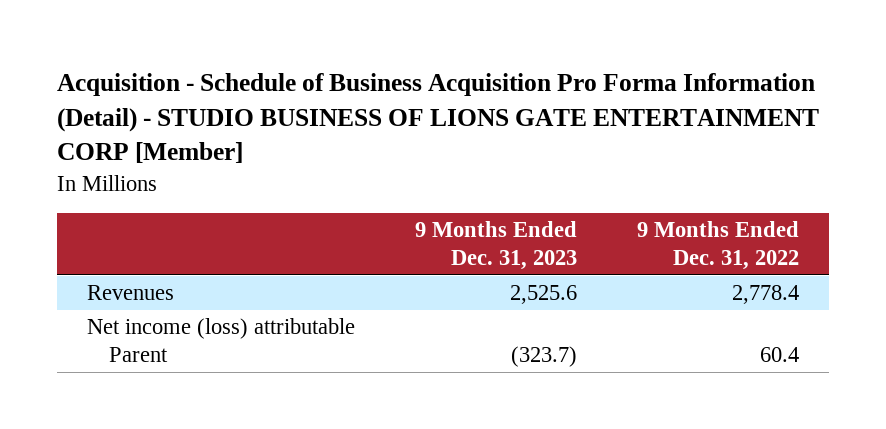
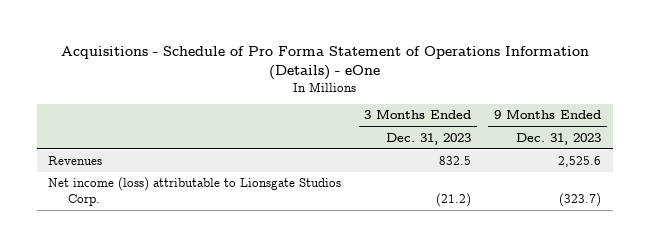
- Acquisition - Schedule of Business Acquisition Pro Forma Information (Detail) - STUDIO BUSINESS OF LIONS GATE ENTERTAINMENT CORP [Member]
+ Acquisitions - Schedule of Pro Forma Statement of Operations Information (Details) - eOne
- | 9 Months Ended Dec. 31, 2023 | 9 Months Ended Dec. 31, 2022
+ | 3 Months Ended Dec. 31, 2023 | 9 Months Ended Dec. 31, 2023
- Net income (loss) attributable Parent | (323.7) | 60.4
+ Net income (loss) attributable to Lionsgate Studios Corp. | (21.2) | (323.7)

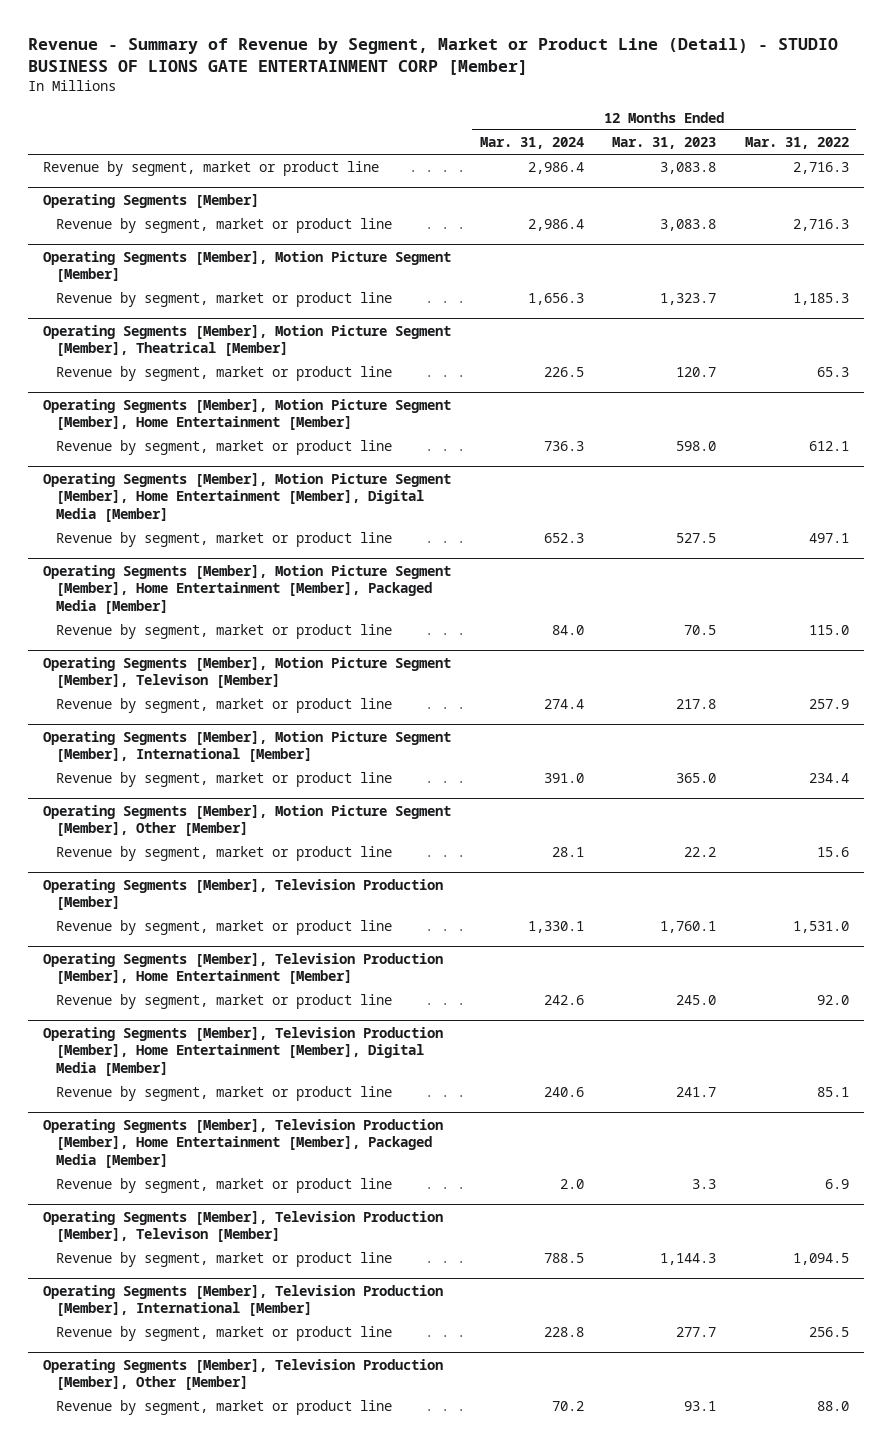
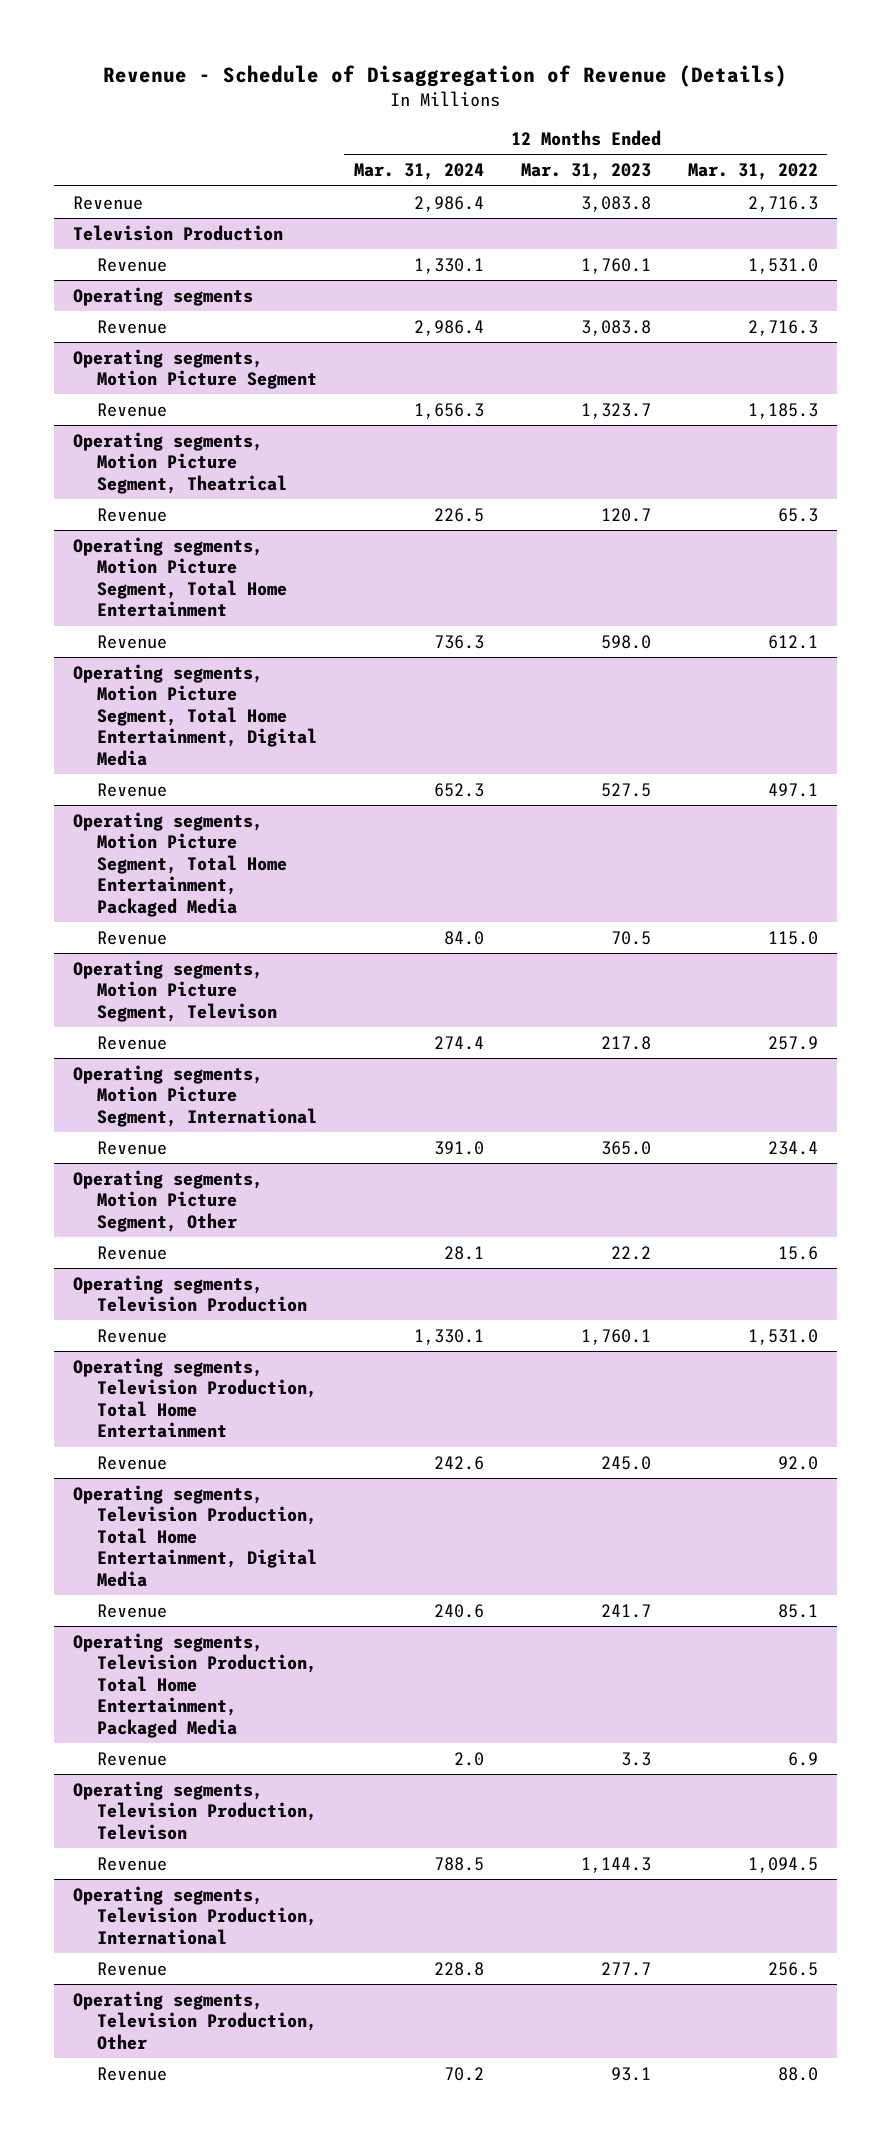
- Revenue - Summary of Revenue by Segment, Market or Product Line (Detail) - STUDIO BUSINESS OF LIONS GATE ENTERTAINMENT CORP [Member]
+ Revenue - Schedule of Disaggregation of Revenue (Details)
- Revenue by segment, market or product line | 2,986.4 | 3,083.8 | 2,716.3
- Operating Segments [Member]
- Revenue by segment, market or product line | 2,986.4 | 3,083.8 | 2,716.3
- Operating Segments [Member], Motion Picture Segment [Member]
- Revenue by segment, market or product line | 1,656.3 | 1,323.7 | 1,185.3
- Operating Segments [Member], Motion Picture Segment [Member], Theatrical [Member]
- Revenue by segment, market or product line | 226.5 | 120.7 | 65.3
- Operating Segments [Member], Motion Picture Segment [Member], Home Entertainment [Member]
- Revenue by segment, market or product line | 736.3 | 598.0 | 612.1
- Operating Segments [Member], Motion Picture Segment [Member], Home Entertainment [Member], Digital Media [Member]
- Revenue by segment, market or product line | 652.3 | 527.5 | 497.1
- Operating Segments [Member], Motion Picture Segment [Member], Home Entertainment [Member], Packaged Media [Member]
- Revenue by segment, market or product line | 84.0 | 70.5 | 115.0
- Operating Segments [Member], Motion Picture Segment [Member], Televison [Member]
- Revenue by segment, market or product line | 274.4 | 217.8 | 257.9
- Operating Segments [Member], Motion Picture Segment [Member], International [Member]
- Revenue by segment, market or product line | 391.0 | 365.0 | 234.4
- Operating Segments [Member], Motion Picture Segment [Member], Other [Member]
- Revenue by segment, market or product line | 28.1 | 22.2 | 15.6
- Operating Segments [Member], Television Production [Member]
- Revenue by segment, market or product line | 1,330.1 | 1,760.1 | 1,531.0
- Operating Segments [Member], Television Production [Member], Home Entertainment [Member]
- Revenue by segment, market or product line | 242.6 | 245.0 | 92.0
- Operating Segments [Member], Television Production [Member], Home Entertainment [Member], Digital Media [Member]
- Revenue by segment, market or product line | 240.6 | 241.7 | 85.1
- Operating Segments [Member], Television Production [Member], Home Entertainment [Member], Packaged Media [Member]
- Revenue by segment, market or product line | 2.0 | 3.3 | 6.9
- Operating Segments [Member], Television Production [Member], Televison [Member]
- Revenue by segment, market or product line | 788.5 | 1,144.3 | 1,094.5
- Operating Segments [Member], Television Production [Member], International [Member]
- Revenue by segment, market or product line | 228.8 | 277.7 | 256.5
- Operating Segments [Member], Television Production [Member], Other [Member]
- Revenue by segment, market or product line | 70.2 | 93.1 | 88.0
+ Revenue | 2,986.4 | 3,083.8 | 2,716.3
+ Television Production
+ Revenue | 1,330.1 | 1,760.1 | 1,531.0
+ Operating segments
+ Revenue | 2,986.4 | 3,083.8 | 2,716.3
+ Operating segments, Motion Picture Segment
+ Revenue | 1,656.3 | 1,323.7 | 1,185.3
+ Operating segments, Motion Picture Segment, Theatrical
+ Revenue | 226.5 | 120.7 | 65.3
+ Operating segments, Motion Picture Segment, Total Home Entertainment
+ Revenue | 736.3 | 598.0 | 612.1
+ Operating segments, Motion Picture Segment, Total Home Entertainment, Digital Media
+ Revenue | 652.3 | 527.5 | 497.1
+ Operating segments, Motion Picture Segment, Total Home Entertainment, Packaged Media
+ Revenue | 84.0 | 70.5 | 115.0
+ Operating segments, Motion Picture Segment, Televison
+ Revenue | 274.4 | 217.8 | 257.9
+ Operating segments, Motion Picture Segment, International
+ Revenue | 391.0 | 365.0 | 234.4
+ Operating segments, Motion Picture Segment, Other
+ Revenue | 28.1 | 22.2 | 15.6
+ Operating segments, Television Production
+ Revenue | 1,330.1 | 1,760.1 | 1,531.0
+ Operating segments, Television Production, Total Home Entertainment
+ Revenue | 242.6 | 245.0 | 92.0
+ Operating segments, Television Production, Total Home Entertainment, Digital Media
+ Revenue | 240.6 | 241.7 | 85.1
+ Operating segments, Television Production, Total Home Entertainment, Packaged Media
+ Revenue | 2.0 | 3.3 | 6.9
+ Operating segments, Television Production, Televison
+ Revenue | 788.5 | 1,144.3 | 1,094.5
+ Operating segments, Television Production, International
+ Revenue | 228.8 | 277.7 | 256.5
+ Operating segments, Television Production, Other
+ Revenue | 70.2 | 93.1 | 88.0

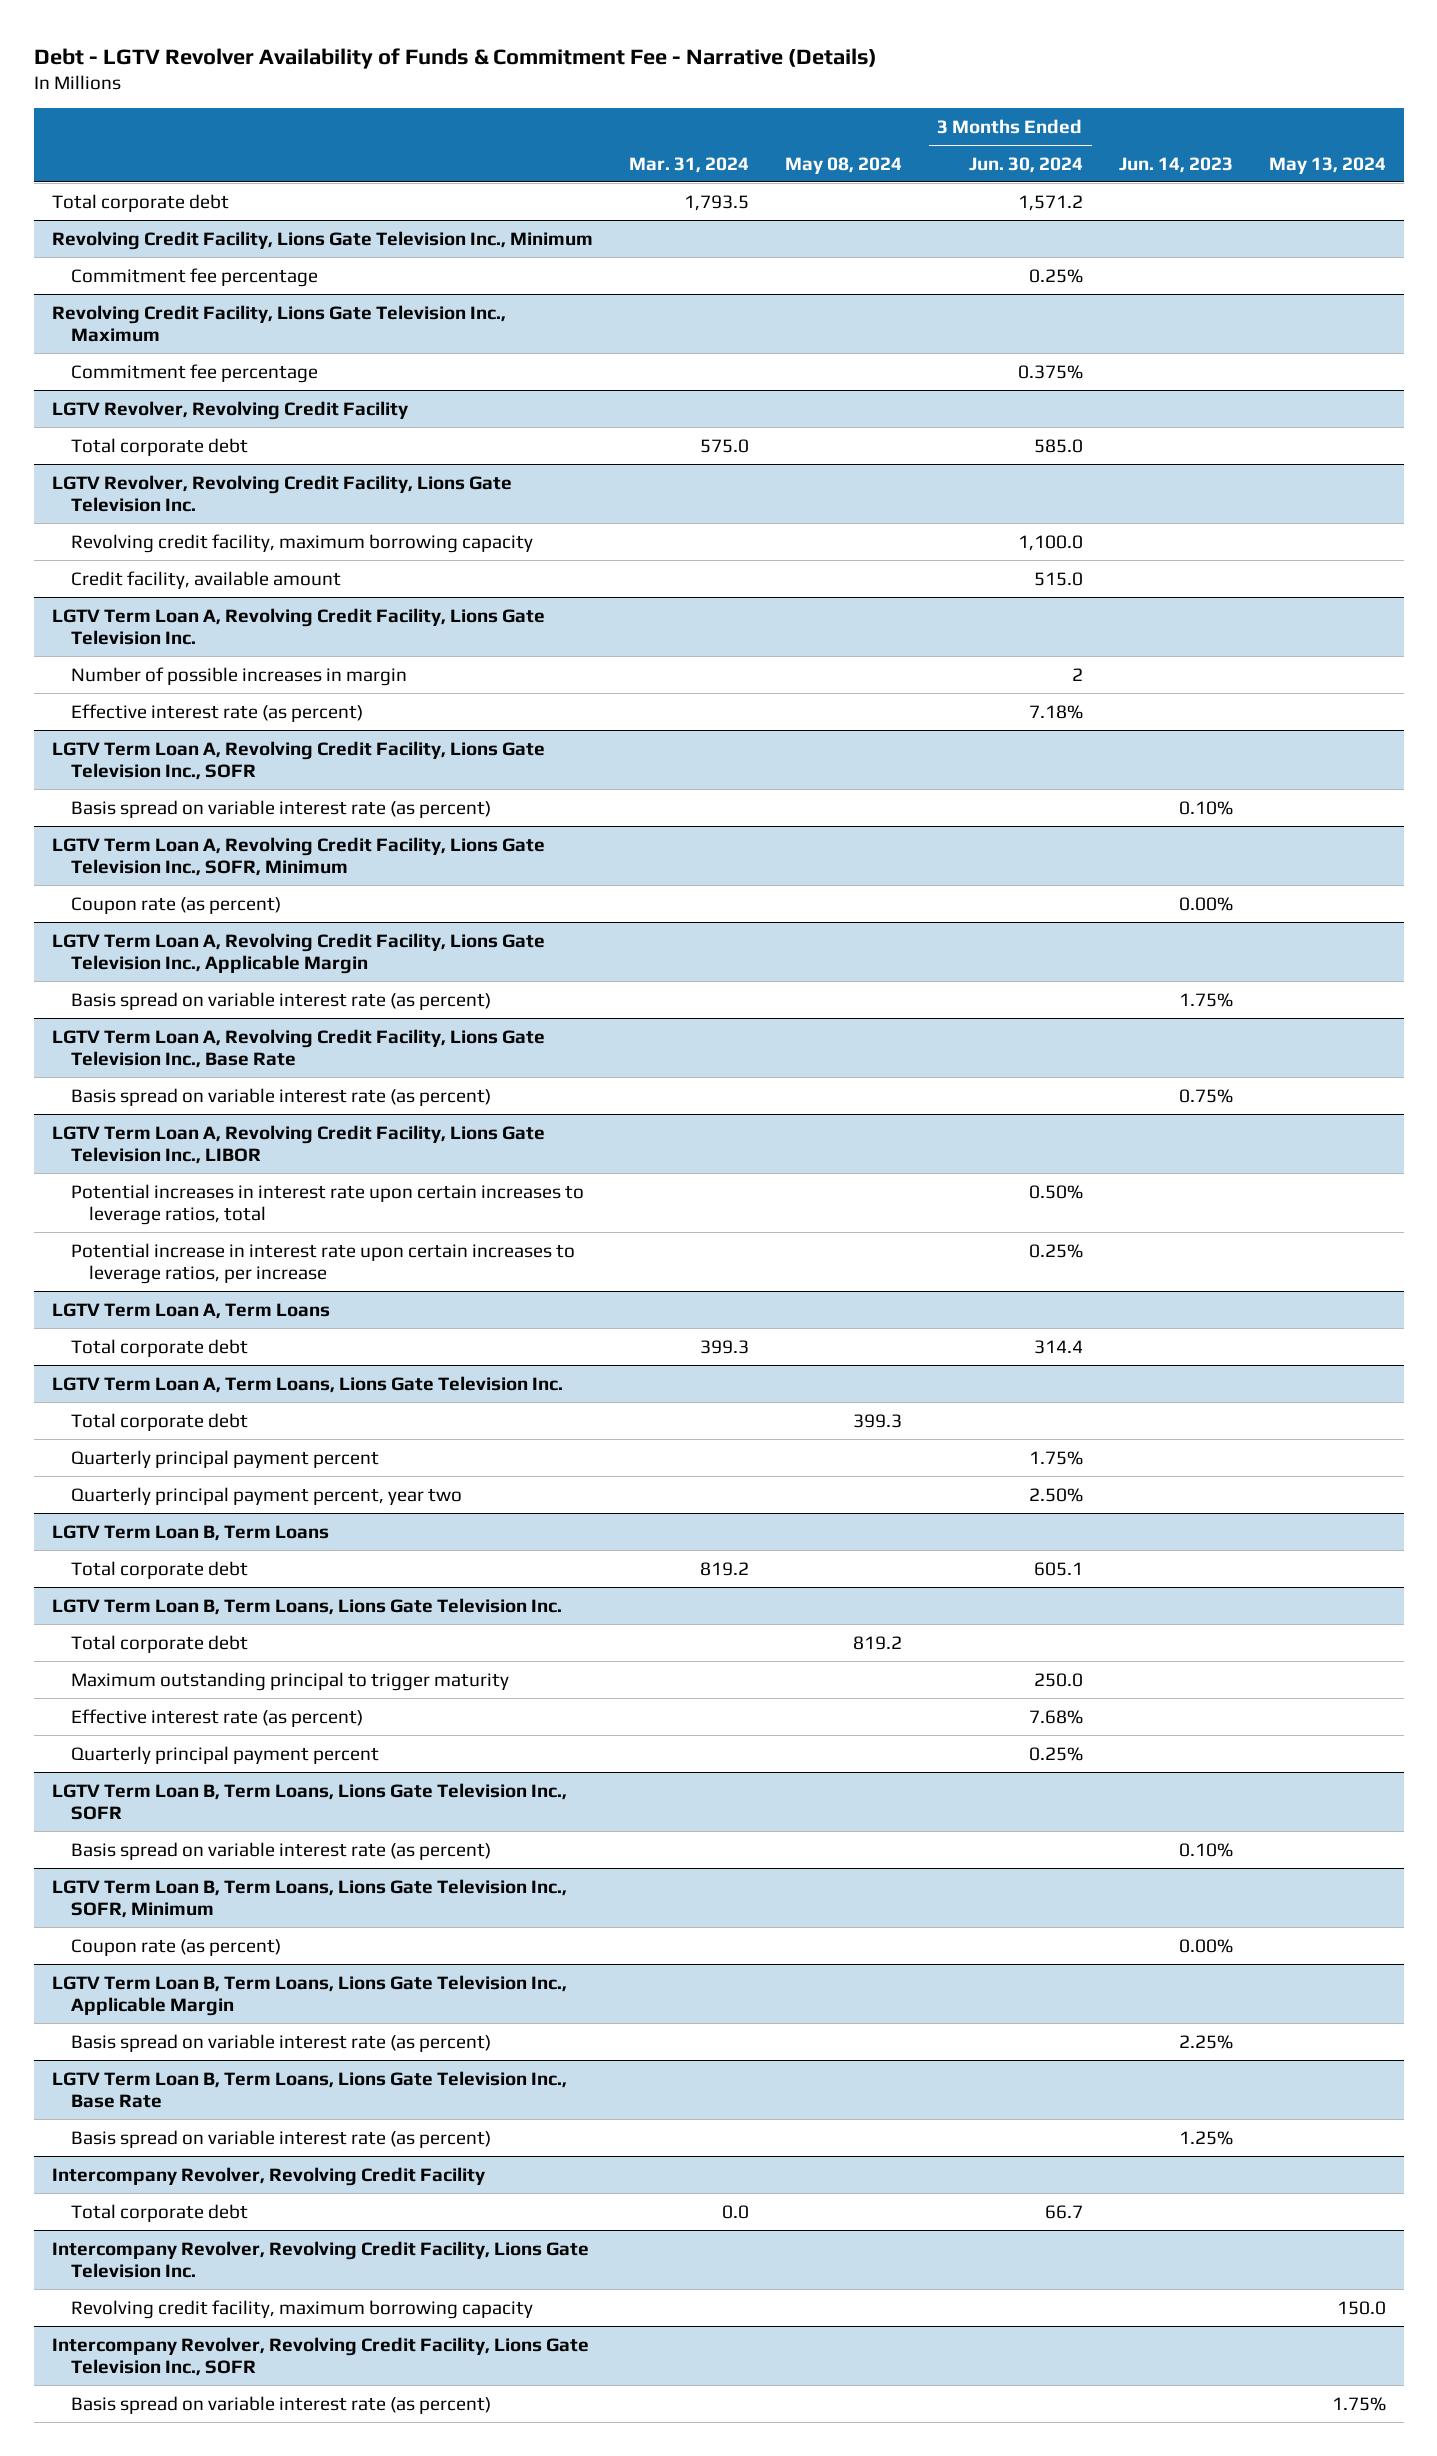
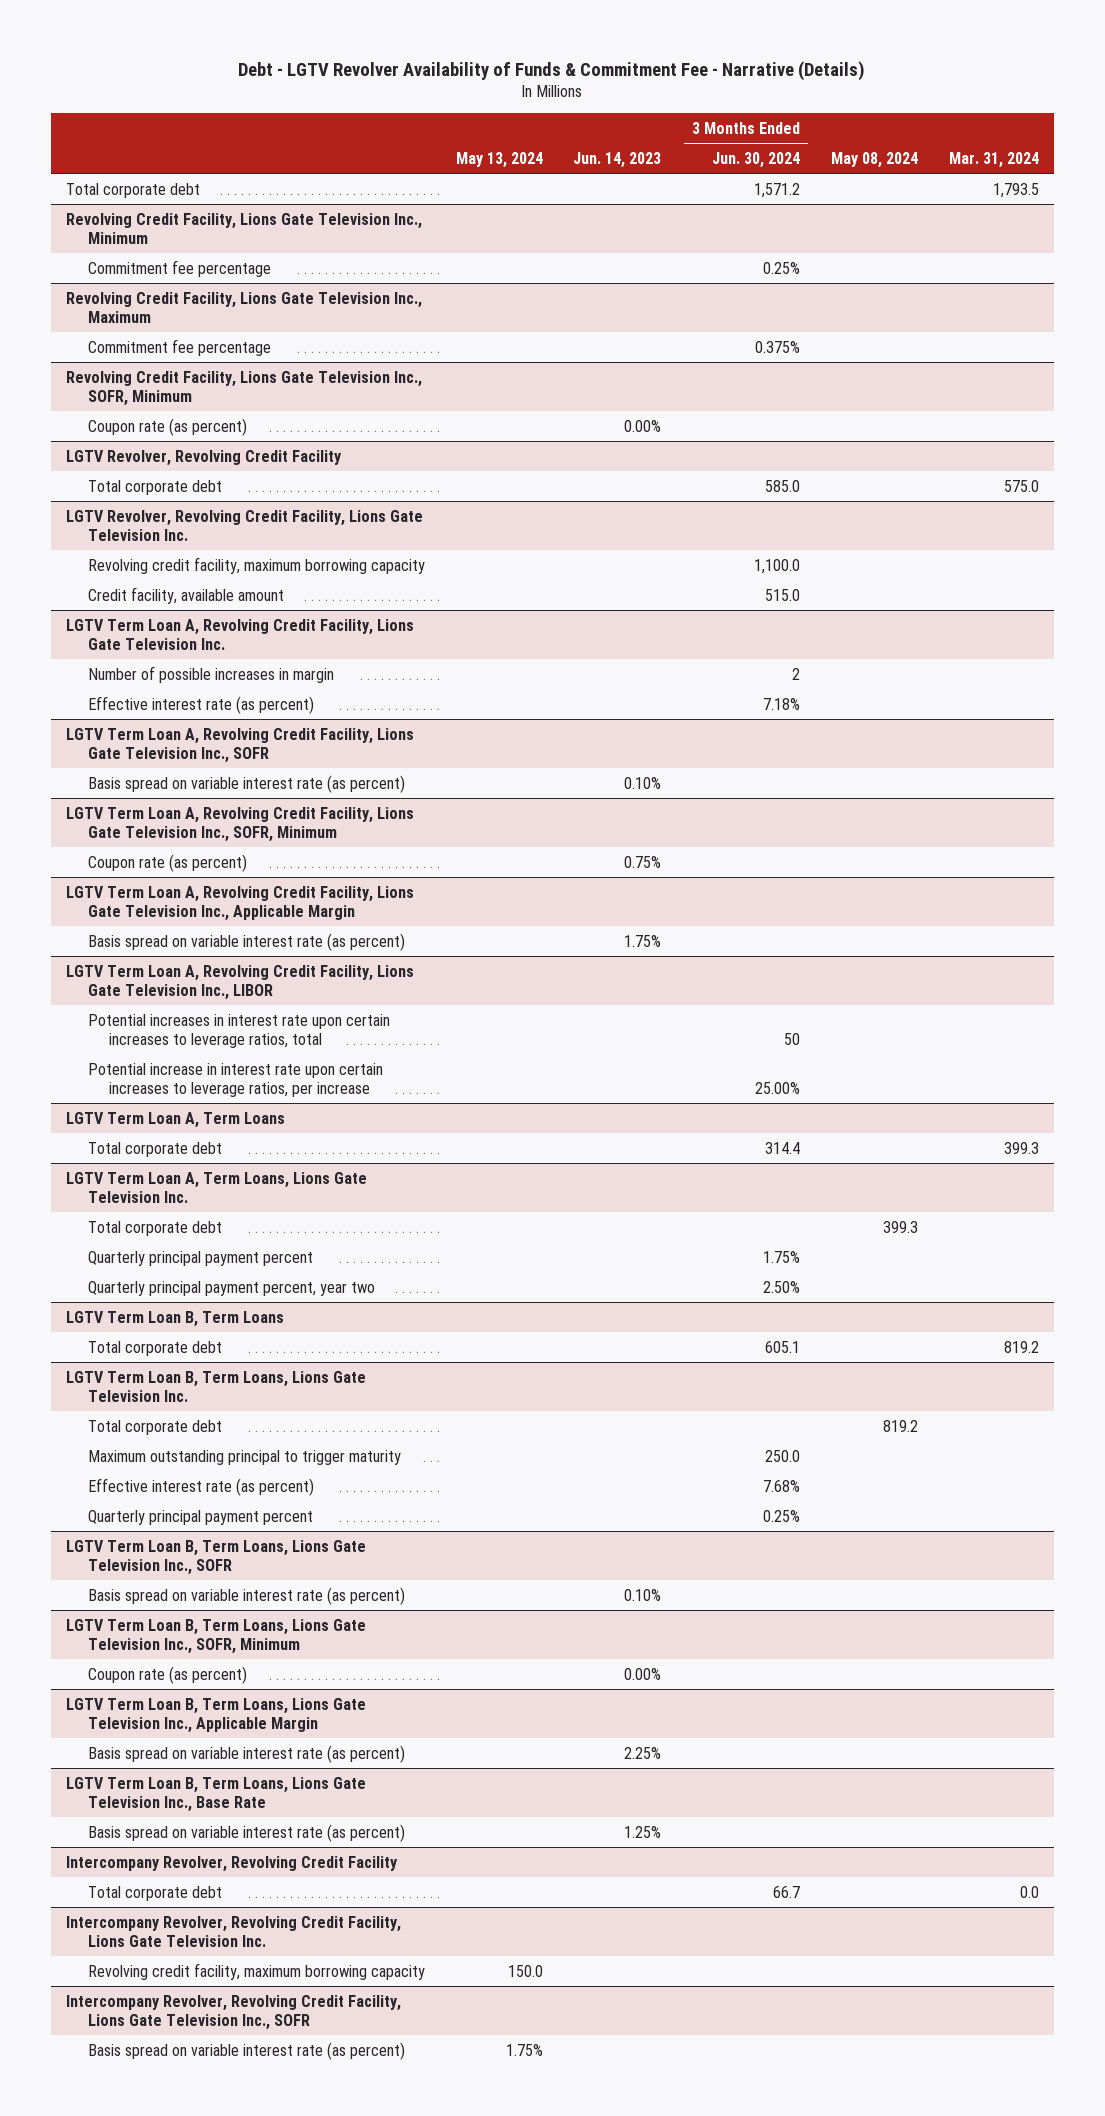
- | Mar. 31, 2024 | May 08, 2024 | 3 Months Ended Jun. 30, 2024 | Jun. 14, 2023 | May 13, 2024
+ | May 13, 2024 | Jun. 14, 2023 | 3 Months Ended Jun. 30, 2024 | May 08, 2024 | Mar. 31, 2024
+ Revolving Credit Facility, Lions Gate Television Inc., SOFR, Minimum
+ Coupon rate (as percent) | | 0.00% | | |
@ LGTV Term Loan A, Revolving Credit Facility, Lions Gate Television Inc., SOFR, Minimum
- Coupon rate (as percent) | | | | 0.00% |
+ Coupon rate (as percent) | | 0.75% | | |
- LGTV Term Loan A, Revolving Credit Facility, Lions Gate Television Inc., Base Rate
- Basis spread on variable interest rate (as percent) | | | | 0.75% |
@ LGTV Term Loan A, Revolving Credit Facility, Lions Gate Television Inc., LIBOR
- Potential increases in interest rate upon certain increases to leverage ratios, total | | | 0.50% | |
- Potential increase in interest rate upon certain increases to leverage ratios, per increase | | | 0.25% | |
+ Potential increases in interest rate upon certain increases to leverage ratios, total | | | 50 | |
+ Potential increase in interest rate upon certain increases to leverage ratios, per increase | | | 25.00% | |

